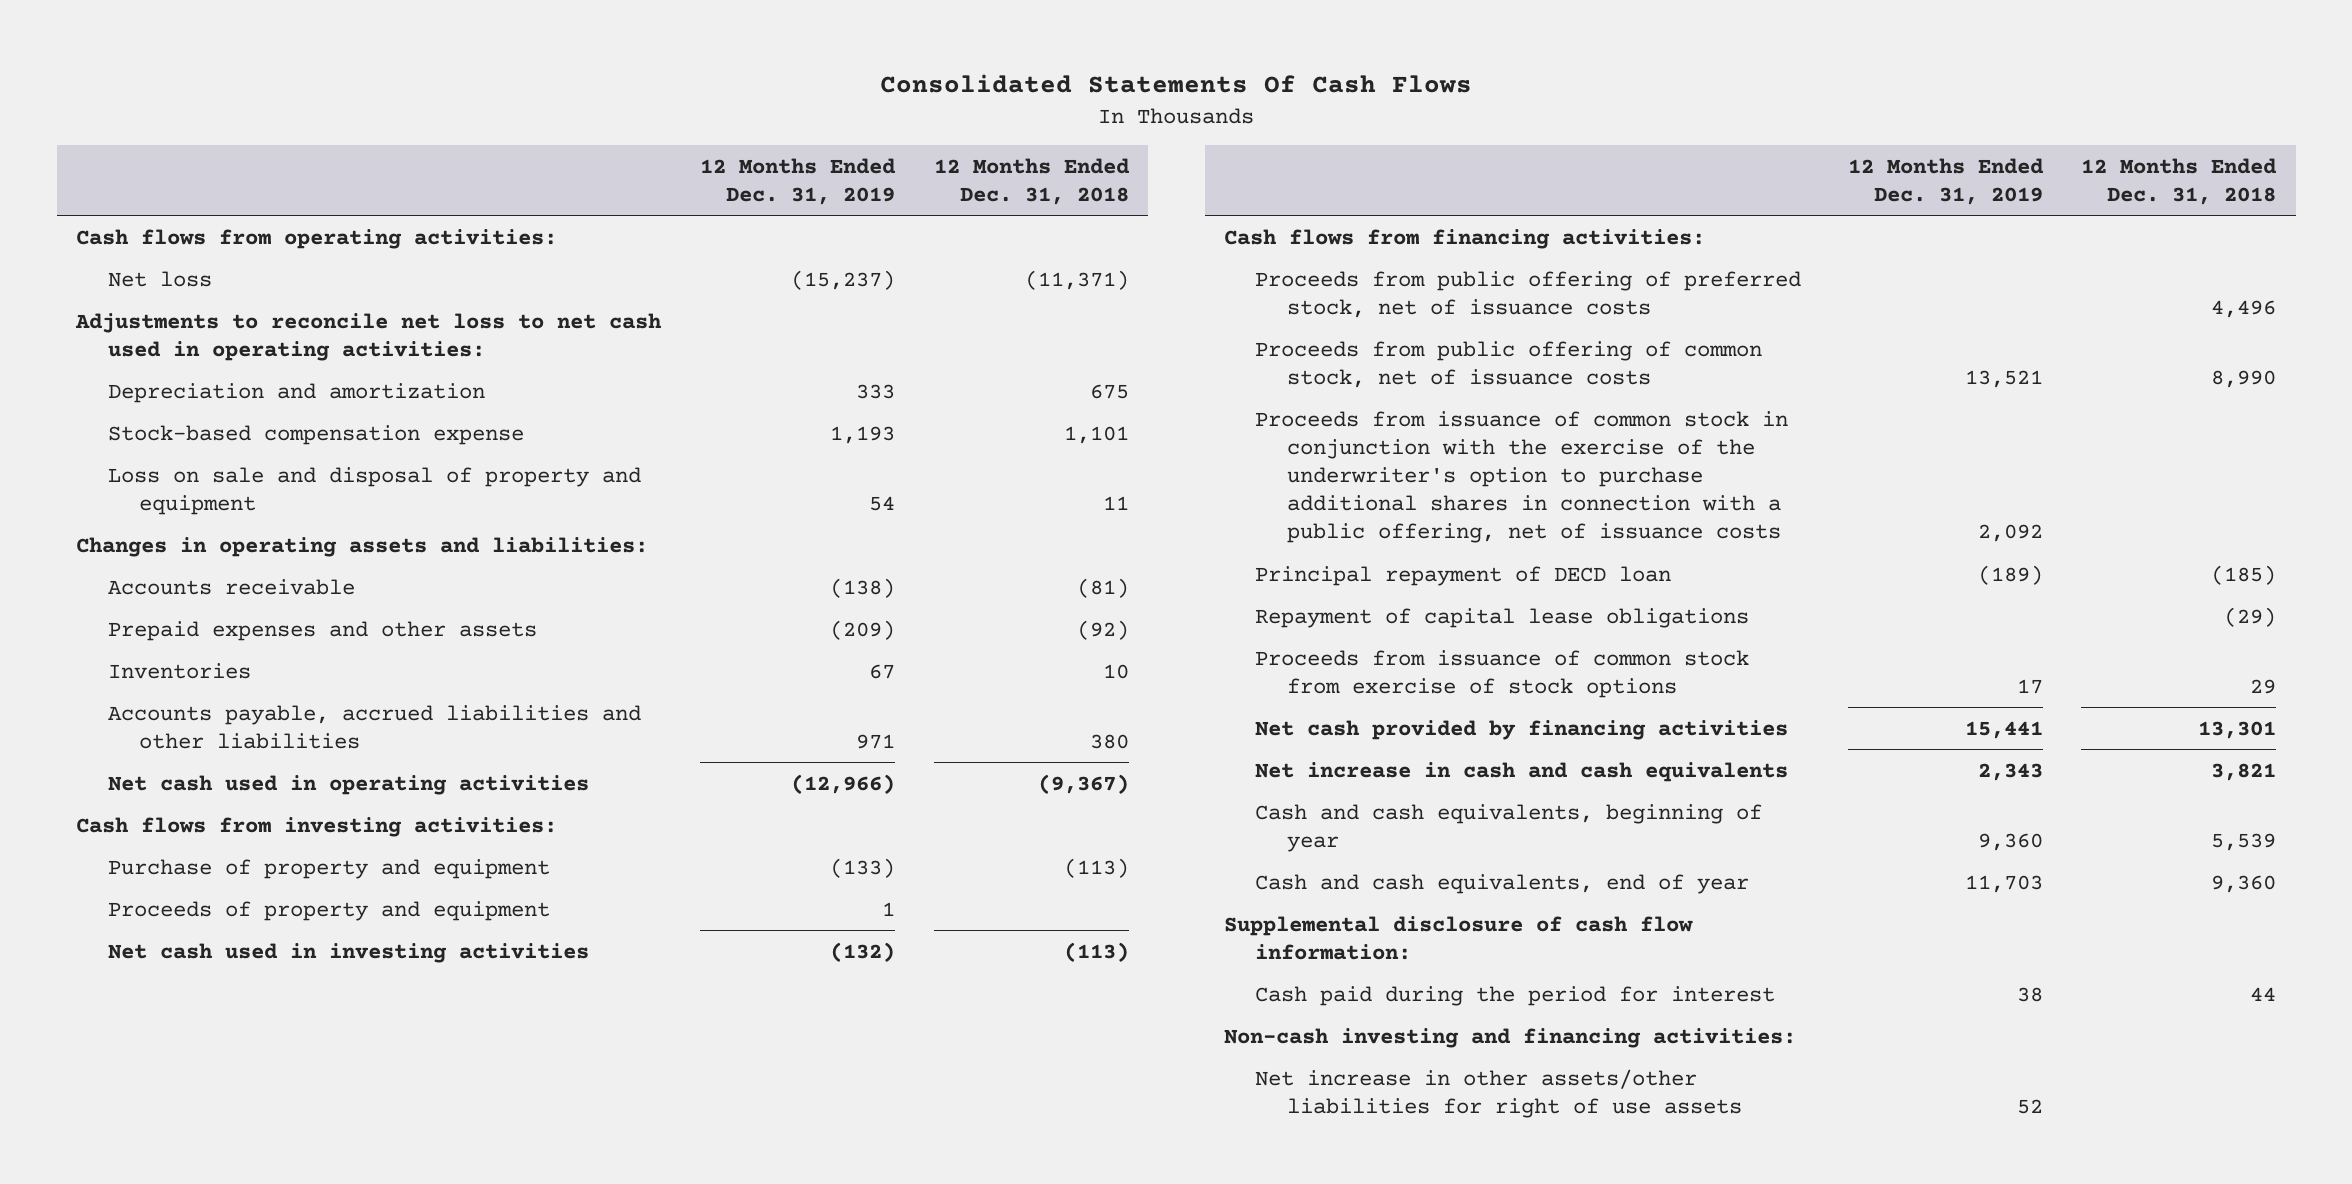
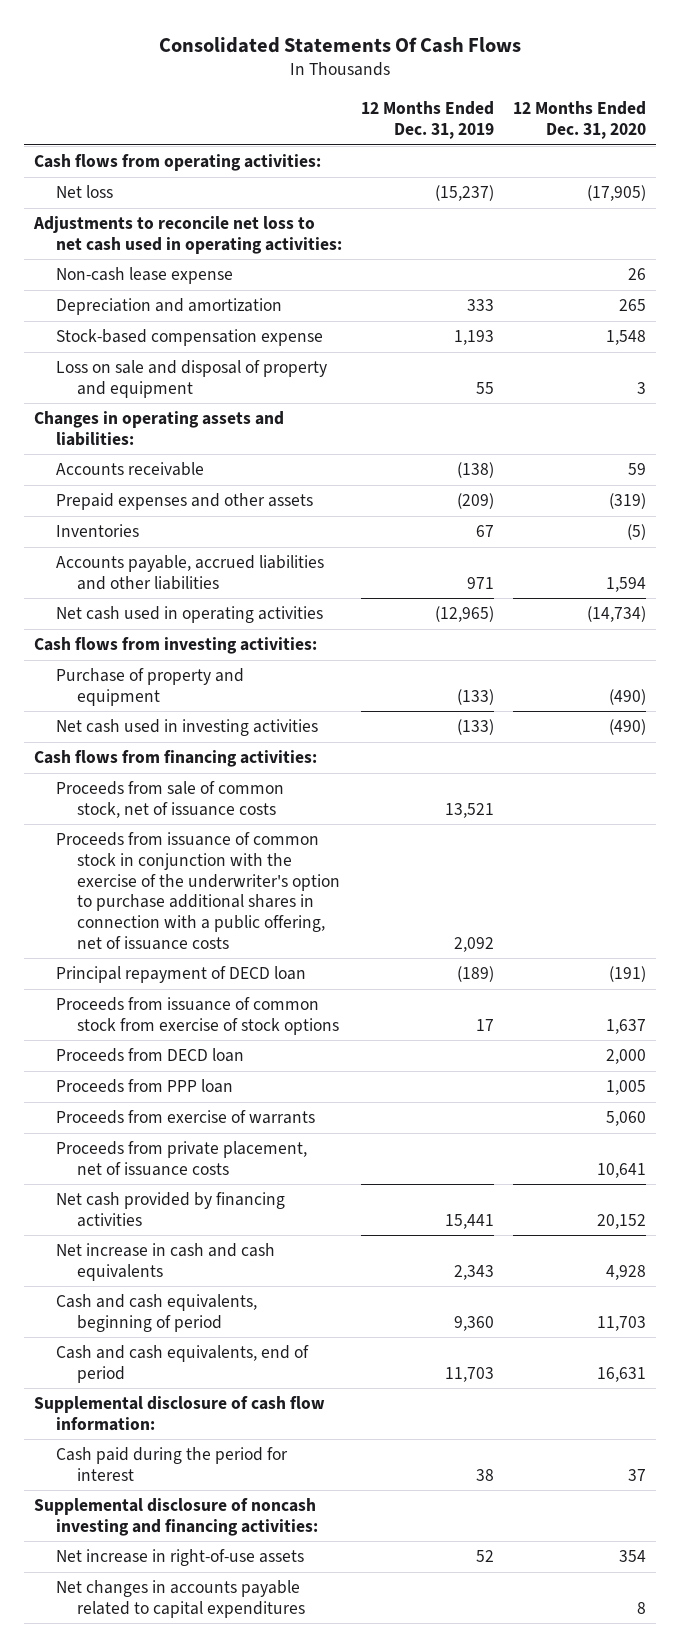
- | 12 Months Ended Dec. 31, 2019 | 12 Months Ended Dec. 31, 2018
+ | 12 Months Ended Dec. 31, 2019 | 12 Months Ended Dec. 31, 2020
+ Non-cash lease expense | | 26
- Loss on sale and disposal of property and equipment | 54 | 11
+ Loss on sale and disposal of property and equipment | 55 | 3
- Net cash used in operating activities | (12,966) | (9,367)
+ Net cash used in operating activities | (12,965) | (14,734)
- Proceeds of property and equipment | 1 |
- Net cash used in investing activities | (132) | (113)
+ Net cash used in investing activities | (133) | (490)
- Proceeds from public offering of preferred stock, net of issuance costs | | 4,496
- Proceeds from public offering of common stock, net of issuance costs | 13,521 | 8,990
+ Proceeds from sale of common stock, net of issuance costs | 13,521 |
- Repayment of capital lease obligations | | (29)
+ Proceeds from DECD loan | | 2,000
+ Proceeds from PPP loan | | 1,005
+ Proceeds from exercise of warrants | | 5,060
+ Proceeds from private placement, net of issuance costs | | 10,641
- Cash and cash equivalents, beginning of year | 9,360 | 5,539
- Cash and cash equivalents, end of year | 11,703 | 9,360
+ Cash and cash equivalents, beginning of period | 9,360 | 11,703
+ Cash and cash equivalents, end of period | 11,703 | 16,631
- Non-cash investing and financing activities:
- Net increase in other assets/other liabilities for right of use assets | 52 |
+ Supplemental disclosure of noncash investing and financing activities:
+ Net increase in right-of-use assets | 52 | 354
+ Net changes in accounts payable related to capital expenditures | | 8

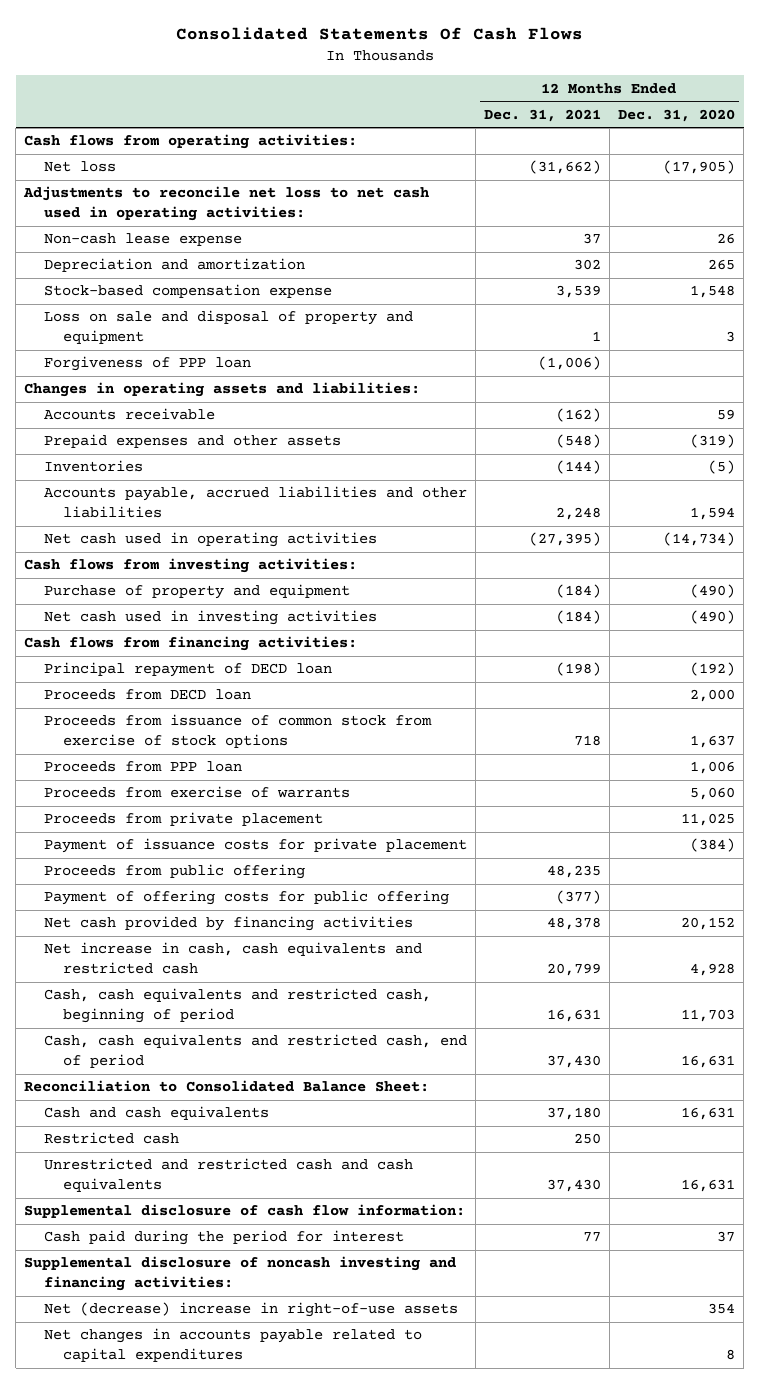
- | 12 Months Ended Dec. 31, 2019 | 12 Months Ended Dec. 31, 2020
+ | 12 Months Ended Dec. 31, 2021 | 12 Months Ended Dec. 31, 2020
+ Forgiveness of PPP loan | (1,006) |
- Proceeds from sale of common stock, net of issuance costs | 13,521 |
- Proceeds from issuance of common stock in conjunction with the exercise of the underwriter's option to purchase additional shares in connection with a public offering, net of issuance costs | 2,092 |
- Principal repayment of DECD loan | (189) | (191)
+ Principal repayment of DECD loan | (198) | (192)
- Proceeds from PPP loan | | 1,005
moved down: Proceeds from issuance of common stock from exercise of stock options | 718 | 1,637
+ Proceeds from PPP loan | | 1,006
- Proceeds from private placement, net of issuance costs | | 10,641
+ Proceeds from private placement | | 11,025
+ Payment of issuance costs for private placement | | (384)
+ Proceeds from public offering | 48,235 |
+ Payment of offering costs for public offering | (377) |
- Net increase in cash and cash equivalents | 2,343 | 4,928
- Cash and cash equivalents, beginning of period | 9,360 | 11,703
- Cash and cash equivalents, end of period | 11,703 | 16,631
+ Net increase in cash, cash equivalents and restricted cash | 20,799 | 4,928
+ Cash, cash equivalents and restricted cash, beginning of period | 16,631 | 11,703
+ Cash, cash equivalents and restricted cash, end of period | 37,430 | 16,631
+ Reconciliation to Consolidated Balance Sheet:
+ Cash and cash equivalents | 37,180 | 16,631
+ Restricted cash | 250 |
+ Unrestricted and restricted cash and cash equivalents | 37,430 | 16,631
- Net increase in right-of-use assets | 52 | 354
+ Net (decrease) increase in right-of-use assets | | 354

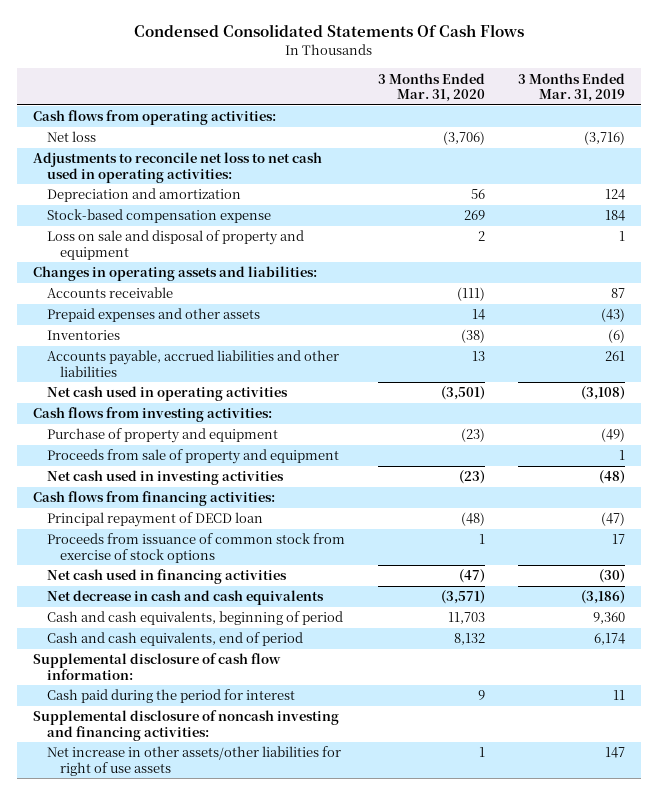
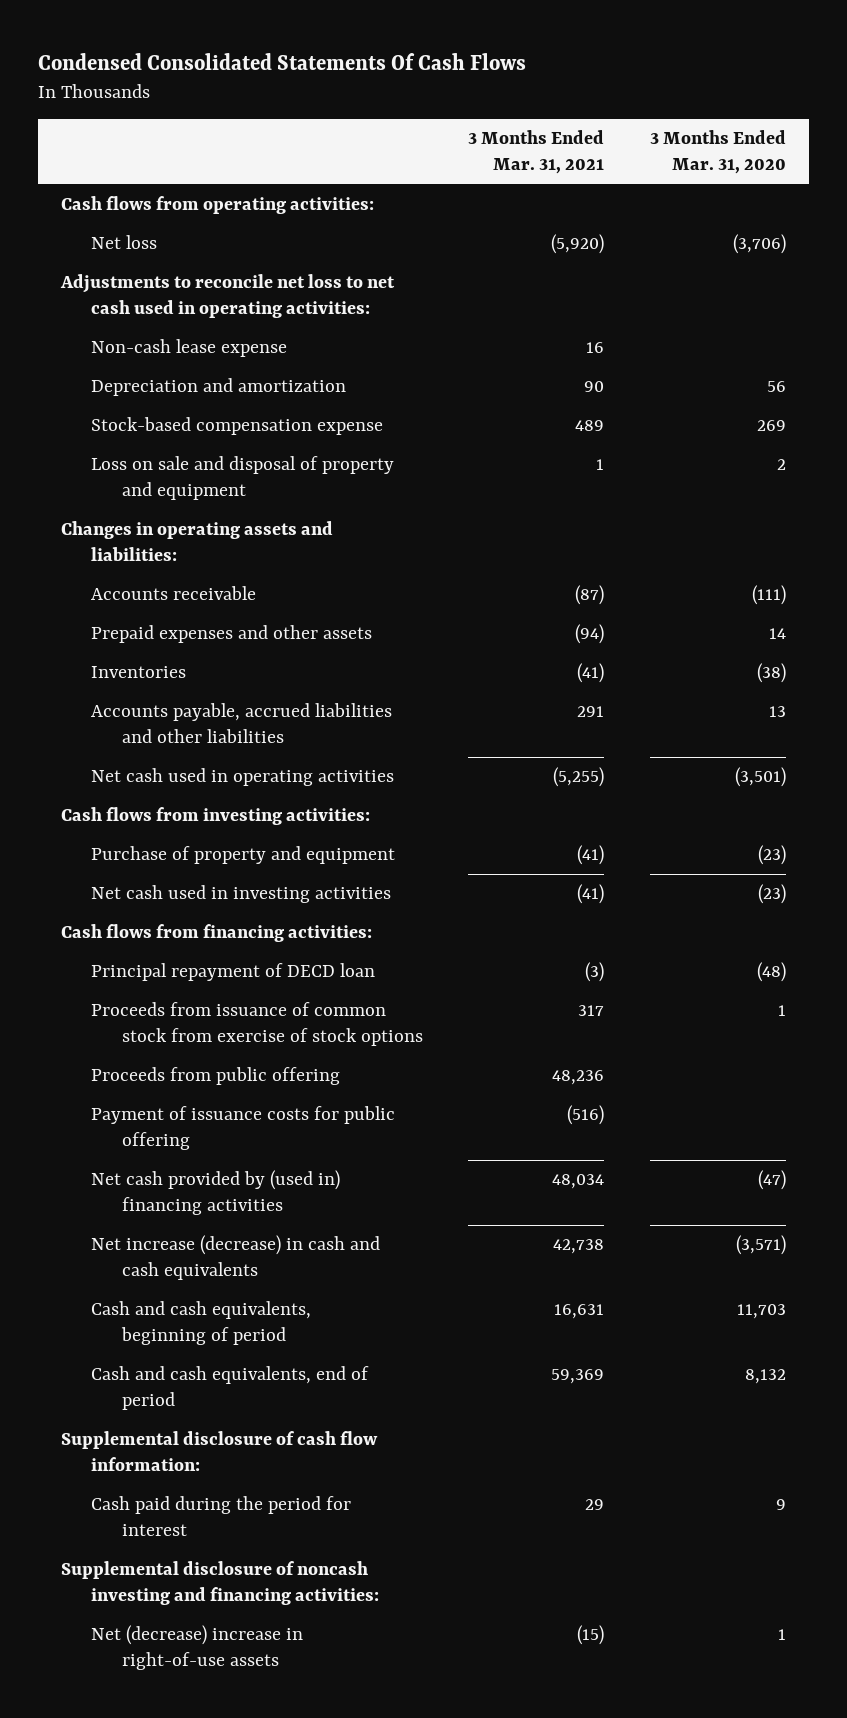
- | 3 Months Ended Mar. 31, 2020 | 3 Months Ended Mar. 31, 2019
+ | 3 Months Ended Mar. 31, 2021 | 3 Months Ended Mar. 31, 2020
+ Non-cash lease expense | 16 |
- Proceeds from sale of property and equipment | | 1
- Net cash used in financing activities | (47) | (30)
- Net decrease in cash and cash equivalents | (3,571) | (3,186)
+ Proceeds from public offering | 48,236 |
+ Payment of issuance costs for public offering | (516) |
+ Net cash provided by (used in) financing activities | 48,034 | (47)
+ Net increase (decrease) in cash and cash equivalents | 42,738 | (3,571)
- Net increase in other assets/other liabilities for right of use assets | 1 | 147
+ Net (decrease) increase in right-of-use assets | (15) | 1

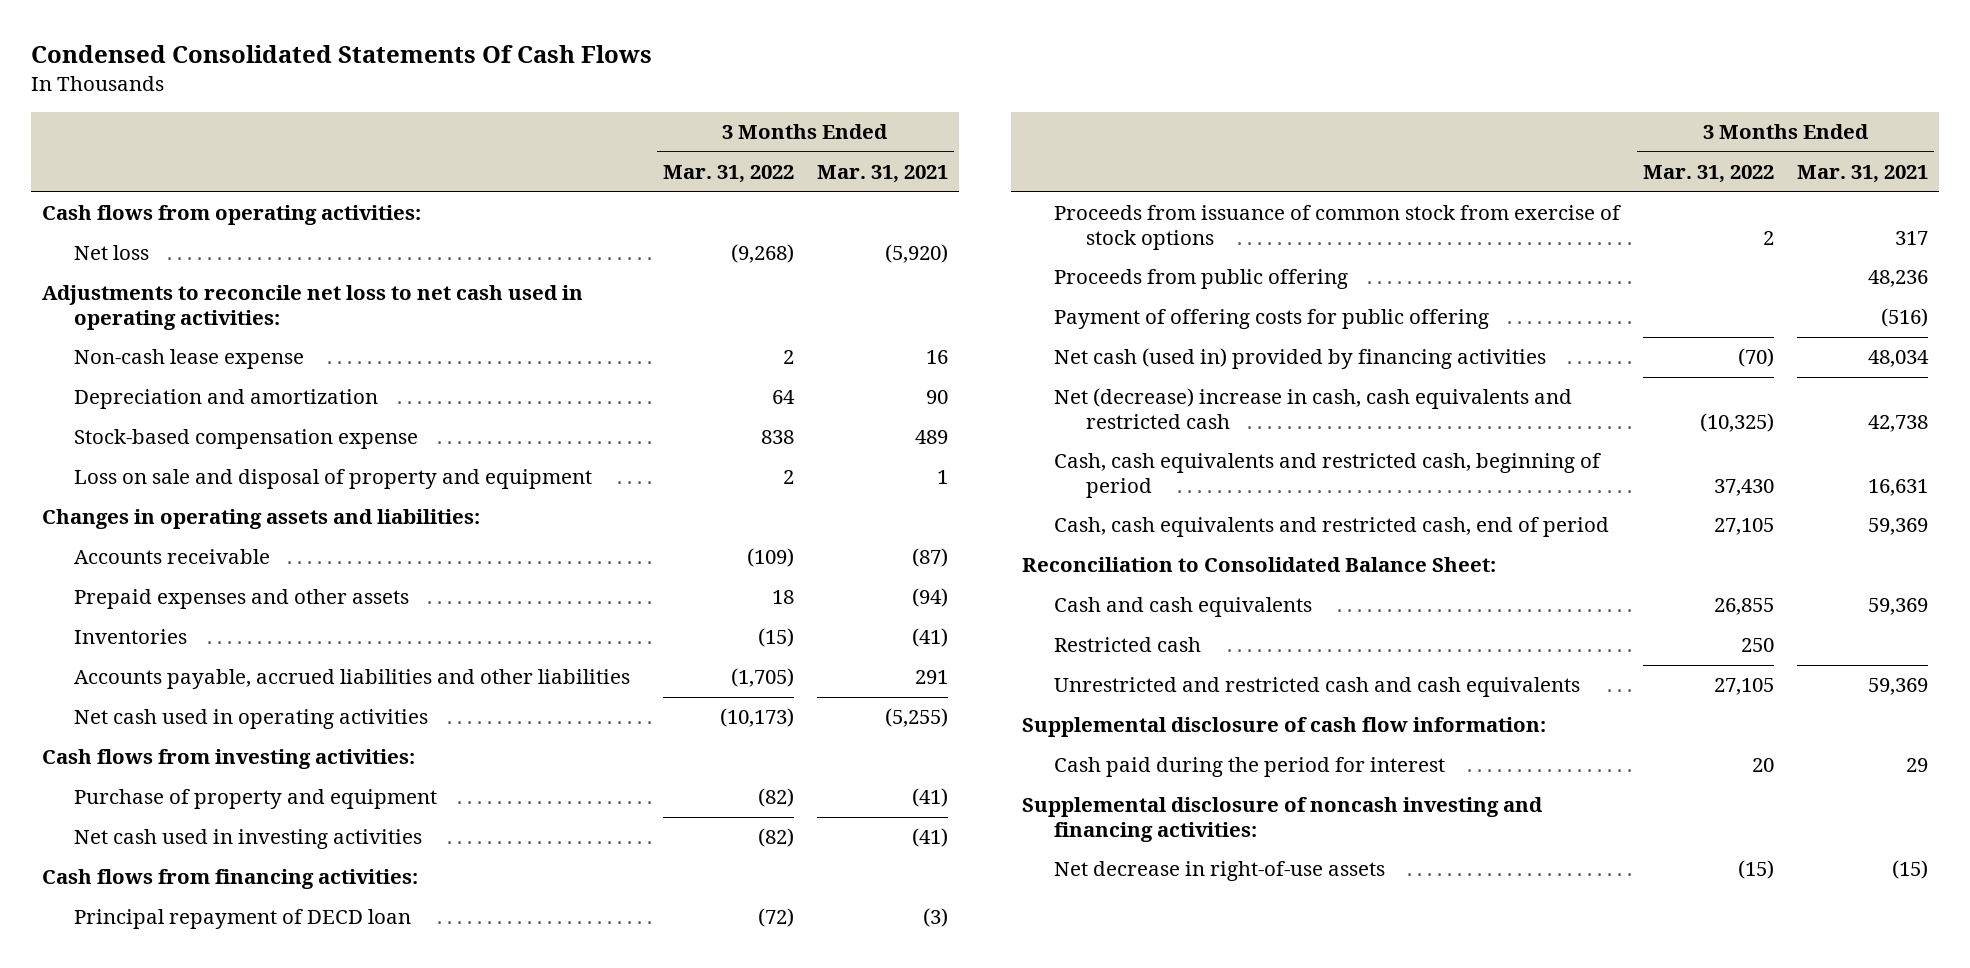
- | 3 Months Ended Mar. 31, 2021 | 3 Months Ended Mar. 31, 2020
+ | 3 Months Ended Mar. 31, 2022 | 3 Months Ended Mar. 31, 2021
- Payment of issuance costs for public offering | (516) |
- Net cash provided by (used in) financing activities | 48,034 | (47)
- Net increase (decrease) in cash and cash equivalents | 42,738 | (3,571)
- Cash and cash equivalents, beginning of period | 16,631 | 11,703
- Cash and cash equivalents, end of period | 59,369 | 8,132
+ Payment of offering costs for public offering | | (516)
+ Net cash (used in) provided by financing activities | (70) | 48,034
+ Net (decrease) increase in cash, cash equivalents and restricted cash | (10,325) | 42,738
+ Cash, cash equivalents and restricted cash, beginning of period | 37,430 | 16,631
+ Cash, cash equivalents and restricted cash, end of period | 27,105 | 59,369
+ Reconciliation to Consolidated Balance Sheet:
+ Cash and cash equivalents | 26,855 | 59,369
+ Restricted cash | 250 |
+ Unrestricted and restricted cash and cash equivalents | 27,105 | 59,369
- Net (decrease) increase in right-of-use assets | (15) | 1
+ Net decrease in right-of-use assets | (15) | (15)

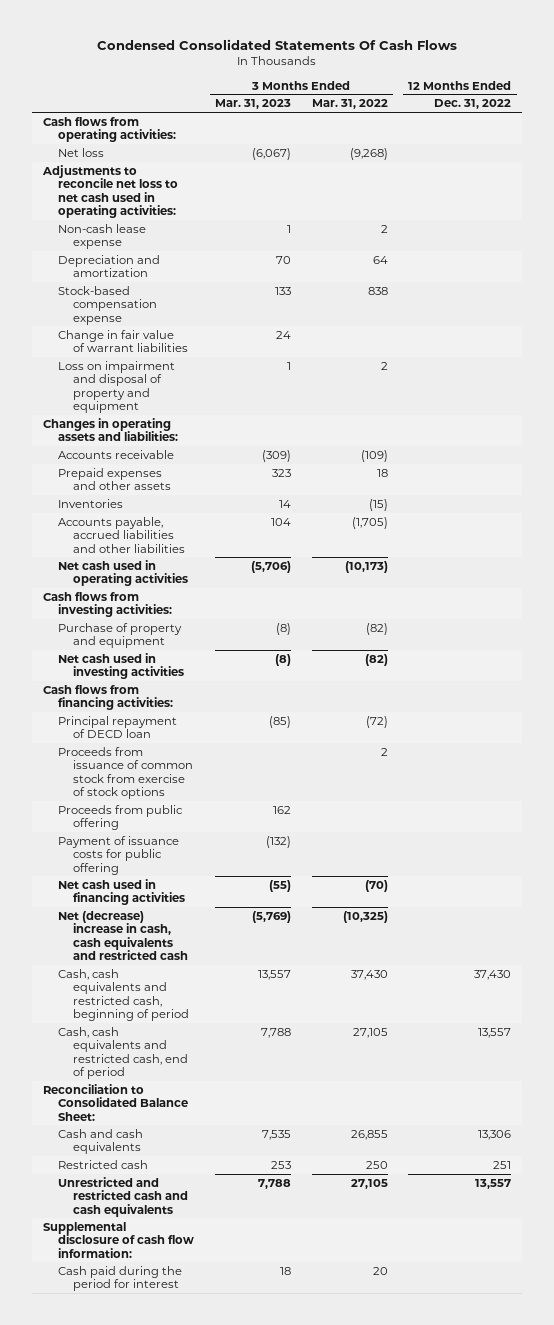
- | 3 Months Ended Mar. 31, 2022 | 3 Months Ended Mar. 31, 2021
+ | 3 Months Ended Mar. 31, 2023 | 3 Months Ended Mar. 31, 2022 | 12 Months Ended Dec. 31, 2022
- Loss on sale and disposal of property and equipment | 2 | 1
+ Change in fair value of warrant liabilities | 24 | |
+ Loss on impairment and disposal of property and equipment | 1 | 2 |
- Payment of offering costs for public offering | | (516)
- Net cash (used in) provided by financing activities | (70) | 48,034
+ Payment of issuance costs for public offering | (132) | |
+ Net cash used in financing activities | (55) | (70) |
- Supplemental disclosure of noncash investing and financing activities:
- Net decrease in right-of-use assets | (15) | (15)

